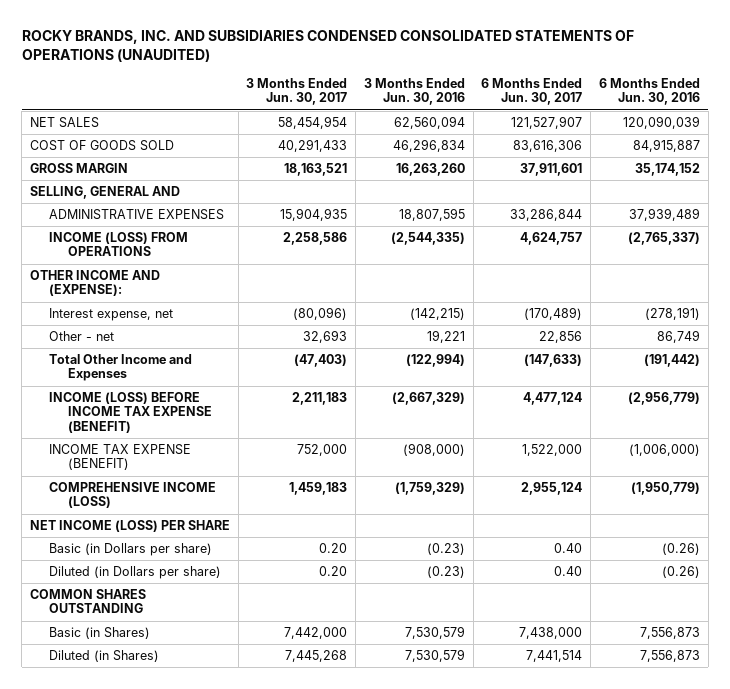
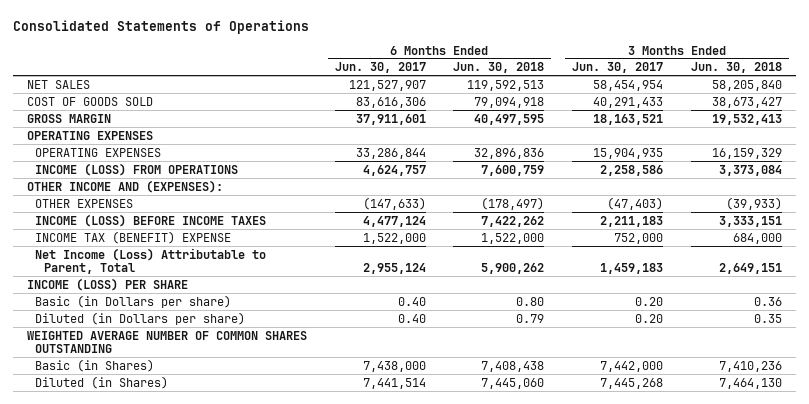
- ROCKY BRANDS, INC. AND SUBSIDIARIES CONDENSED CONSOLIDATED STATEMENTS OF OPERATIONS (UNAUDITED)
+ Consolidated Statements of Operations
- | 3 Months Ended Jun. 30, 2017 | 3 Months Ended Jun. 30, 2016 | 6 Months Ended Jun. 30, 2017 | 6 Months Ended Jun. 30, 2016
+ | 6 Months Ended Jun. 30, 2017 | 6 Months Ended Jun. 30, 2018 | 3 Months Ended Jun. 30, 2017 | 3 Months Ended Jun. 30, 2018
- SELLING, GENERAL AND
- ADMINISTRATIVE EXPENSES | 15,904,935 | 18,807,595 | 33,286,844 | 37,939,489
+ OPERATING EXPENSES
+ OPERATING EXPENSES | 33,286,844 | 32,896,836 | 15,904,935 | 16,159,329
- OTHER INCOME AND (EXPENSE):
- Interest expense, net | (80,096) | (142,215) | (170,489) | (278,191)
- Other - net | 32,693 | 19,221 | 22,856 | 86,749
- Total Other Income and Expenses | (47,403) | (122,994) | (147,633) | (191,442)
- INCOME (LOSS) BEFORE INCOME TAX EXPENSE (BENEFIT) | 2,211,183 | (2,667,329) | 4,477,124 | (2,956,779)
- INCOME TAX EXPENSE (BENEFIT) | 752,000 | (908,000) | 1,522,000 | (1,006,000)
- COMPREHENSIVE INCOME (LOSS) | 1,459,183 | (1,759,329) | 2,955,124 | (1,950,779)
- NET INCOME (LOSS) PER SHARE
+ OTHER INCOME AND (EXPENSES):
+ OTHER EXPENSES | (147,633) | (178,497) | (47,403) | (39,933)
+ INCOME (LOSS) BEFORE INCOME TAXES | 4,477,124 | 7,422,262 | 2,211,183 | 3,333,151
+ INCOME TAX (BENEFIT) EXPENSE | 1,522,000 | 1,522,000 | 752,000 | 684,000
+ Net Income (Loss) Attributable to Parent, Total | 2,955,124 | 5,900,262 | 1,459,183 | 2,649,151
+ INCOME (LOSS) PER SHARE
- COMMON SHARES OUTSTANDING
+ WEIGHTED AVERAGE NUMBER OF COMMON SHARES OUTSTANDING

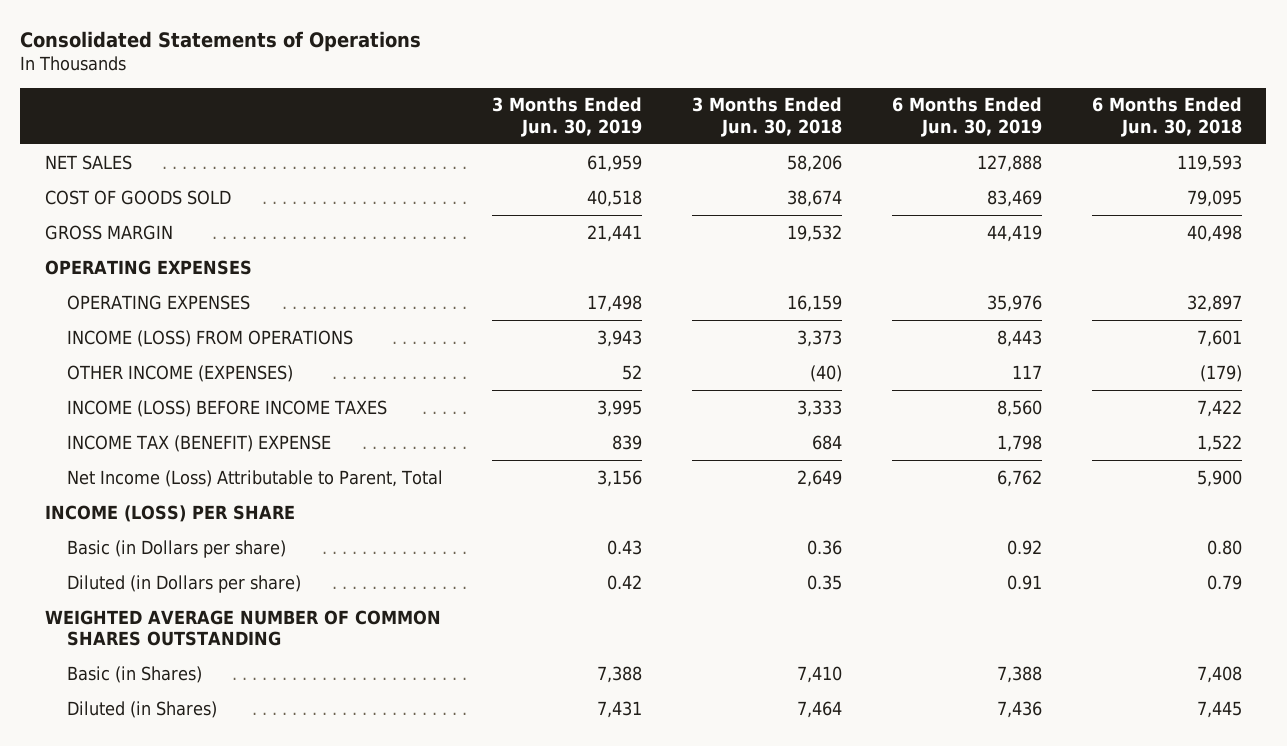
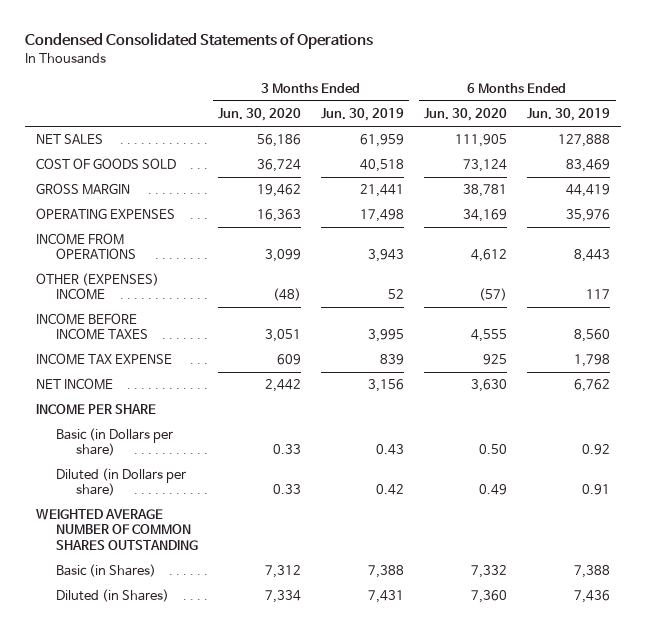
- Consolidated Statements of Operations
+ Condensed Consolidated Statements of Operations
- | 3 Months Ended Jun. 30, 2019 | 3 Months Ended Jun. 30, 2018 | 6 Months Ended Jun. 30, 2019 | 6 Months Ended Jun. 30, 2018
+ | 3 Months Ended Jun. 30, 2020 | 3 Months Ended Jun. 30, 2019 | 6 Months Ended Jun. 30, 2020 | 6 Months Ended Jun. 30, 2019
- OPERATING EXPENSES
- INCOME (LOSS) FROM OPERATIONS | 3,943 | 3,373 | 8,443 | 7,601
- OTHER INCOME (EXPENSES) | 52 | (40) | 117 | (179)
- INCOME (LOSS) BEFORE INCOME TAXES | 3,995 | 3,333 | 8,560 | 7,422
- INCOME TAX (BENEFIT) EXPENSE | 839 | 684 | 1,798 | 1,522
- Net Income (Loss) Attributable to Parent, Total | 3,156 | 2,649 | 6,762 | 5,900
- INCOME (LOSS) PER SHARE
+ INCOME FROM OPERATIONS | 3,099 | 3,943 | 4,612 | 8,443
+ OTHER (EXPENSES) INCOME | (48) | 52 | (57) | 117
+ INCOME BEFORE INCOME TAXES | 3,051 | 3,995 | 4,555 | 8,560
+ INCOME TAX EXPENSE | 609 | 839 | 925 | 1,798
+ NET INCOME | 2,442 | 3,156 | 3,630 | 6,762
+ INCOME PER SHARE

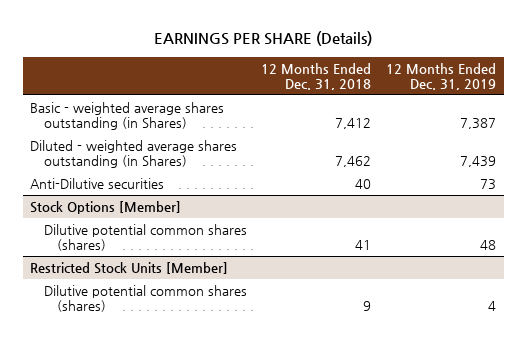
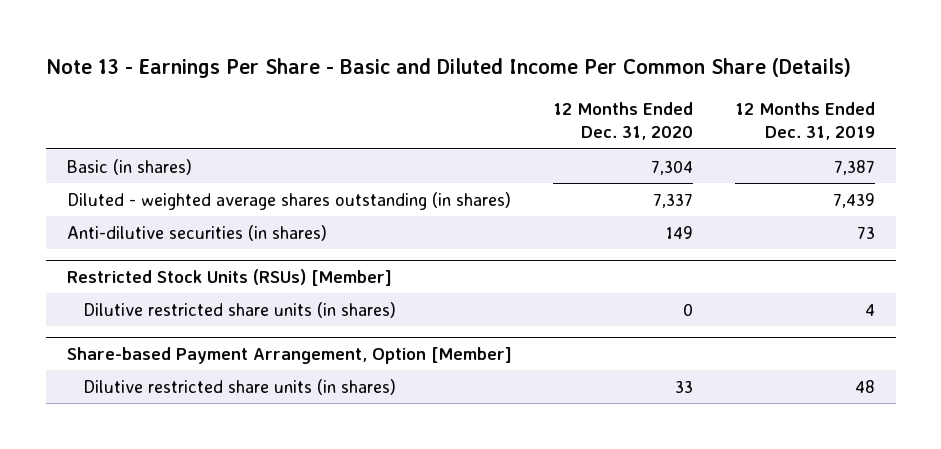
- EARNINGS PER SHARE (Details)
+ Note 13 - Earnings Per Share - Basic and Diluted Income Per Common Share (Details)
- | 12 Months Ended Dec. 31, 2018 | 12 Months Ended Dec. 31, 2019
+ | 12 Months Ended Dec. 31, 2020 | 12 Months Ended Dec. 31, 2019
- Basic - weighted average shares outstanding (in Shares) | 7,412 | 7,387
- Diluted - weighted average shares outstanding (in Shares) | 7,462 | 7,439
- Anti-Dilutive securities | 40 | 73
- Stock Options [Member]
- Dilutive potential common shares (shares) | 41 | 48
- Restricted Stock Units [Member]
- Dilutive potential common shares (shares) | 9 | 4
+ Basic (in shares) | 7,304 | 7,387
+ Diluted - weighted average shares outstanding (in shares) | 7,337 | 7,439
+ Anti-dilutive securities (in shares) | 149 | 73
+ Restricted Stock Units (RSUs) [Member]
+ Dilutive restricted share units (in shares) | 0 | 4
+ Share-based Payment Arrangement, Option [Member]
+ Dilutive restricted share units (in shares) | 33 | 48

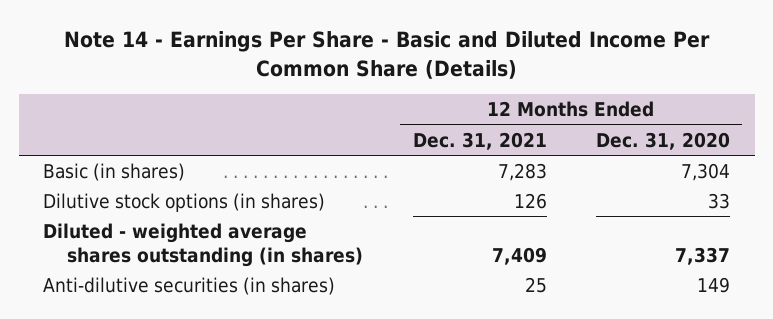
- Note 13 - Earnings Per Share - Basic and Diluted Income Per Common Share (Details)
+ Note 14 - Earnings Per Share - Basic and Diluted Income Per Common Share (Details)
- | 12 Months Ended Dec. 31, 2020 | 12 Months Ended Dec. 31, 2019
+ | 12 Months Ended Dec. 31, 2021 | 12 Months Ended Dec. 31, 2020
+ Dilutive stock options (in shares) | 126 | 33
- Restricted Stock Units (RSUs) [Member]
- Dilutive restricted share units (in shares) | 0 | 4
- Share-based Payment Arrangement, Option [Member]
- Dilutive restricted share units (in shares) | 33 | 48

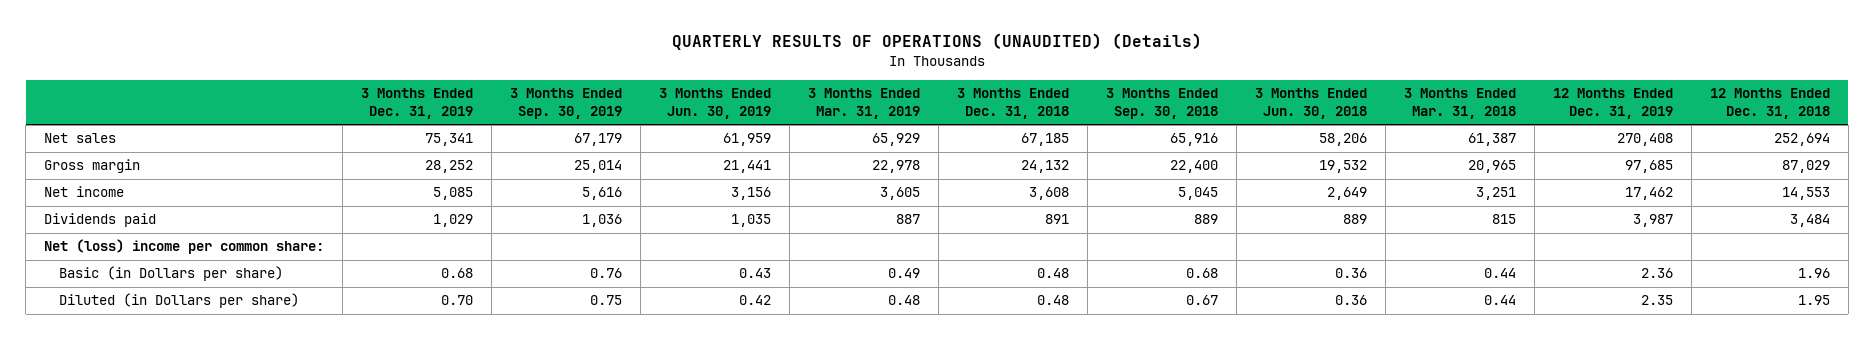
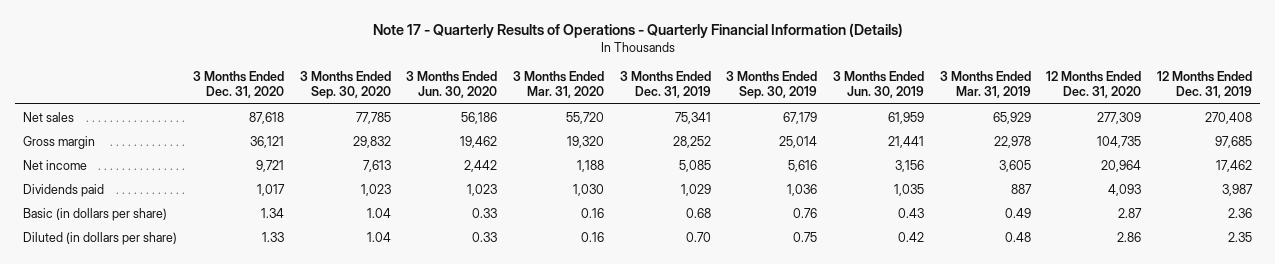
- QUARTERLY RESULTS OF OPERATIONS (UNAUDITED) (Details)
+ Note 17 - Quarterly Results of Operations - Quarterly Financial Information (Details)
- | 3 Months Ended Dec. 31, 2019 | 3 Months Ended Sep. 30, 2019 | 3 Months Ended Jun. 30, 2019 | 3 Months Ended Mar. 31, 2019 | 3 Months Ended Dec. 31, 2018 | 3 Months Ended Sep. 30, 2018 | 3 Months Ended Jun. 30, 2018 | 3 Months Ended Mar. 31, 2018 | 12 Months Ended Dec. 31, 2019 | 12 Months Ended Dec. 31, 2018
+ | 3 Months Ended Dec. 31, 2020 | 3 Months Ended Sep. 30, 2020 | 3 Months Ended Jun. 30, 2020 | 3 Months Ended Mar. 31, 2020 | 3 Months Ended Dec. 31, 2019 | 3 Months Ended Sep. 30, 2019 | 3 Months Ended Jun. 30, 2019 | 3 Months Ended Mar. 31, 2019 | 12 Months Ended Dec. 31, 2020 | 12 Months Ended Dec. 31, 2019
- Net (loss) income per common share:
- Basic (in Dollars per share) | 0.68 | 0.76 | 0.43 | 0.49 | 0.48 | 0.68 | 0.36 | 0.44 | 2.36 | 1.96
- Diluted (in Dollars per share) | 0.70 | 0.75 | 0.42 | 0.48 | 0.48 | 0.67 | 0.36 | 0.44 | 2.35 | 1.95
+ Basic (in dollars per share) | 1.34 | 1.04 | 0.33 | 0.16 | 0.68 | 0.76 | 0.43 | 0.49 | 2.87 | 2.36
+ Diluted (in dollars per share) | 1.33 | 1.04 | 0.33 | 0.16 | 0.70 | 0.75 | 0.42 | 0.48 | 2.86 | 2.35

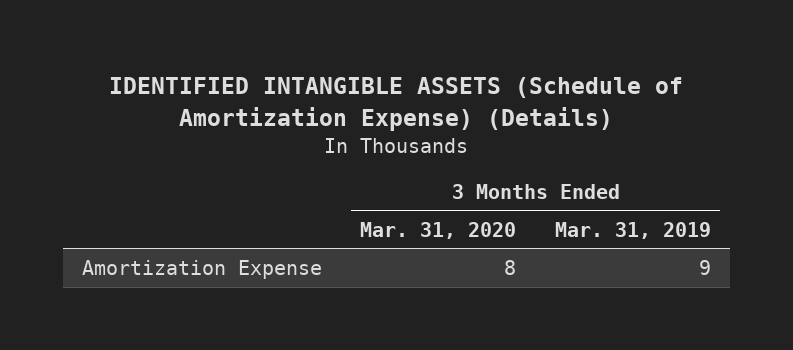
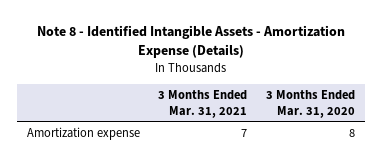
- IDENTIFIED INTANGIBLE ASSETS (Schedule of Amortization Expense) (Details)
+ Note 8 - Identified Intangible Assets - Amortization Expense (Details)
- | 3 Months Ended Mar. 31, 2020 | 3 Months Ended Mar. 31, 2019
+ | 3 Months Ended Mar. 31, 2021 | 3 Months Ended Mar. 31, 2020
- Amortization Expense | 8 | 9
+ Amortization expense | 7 | 8

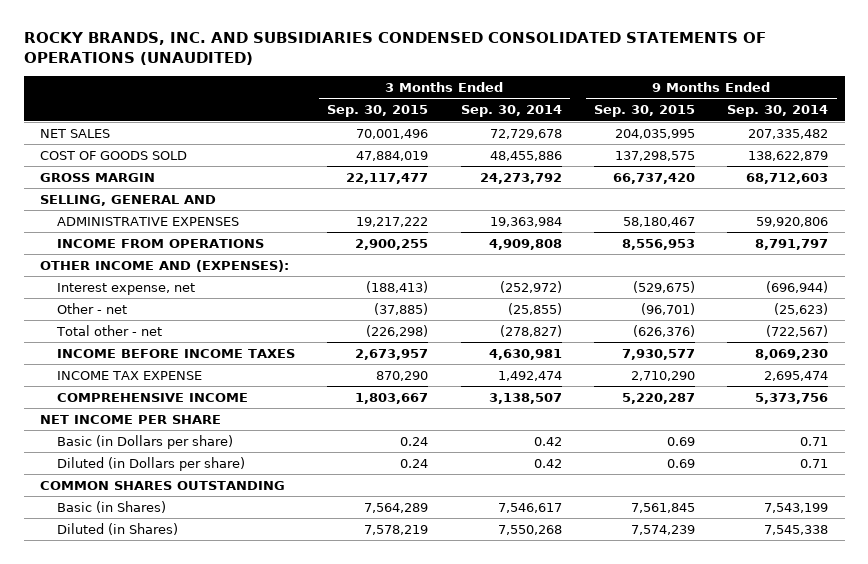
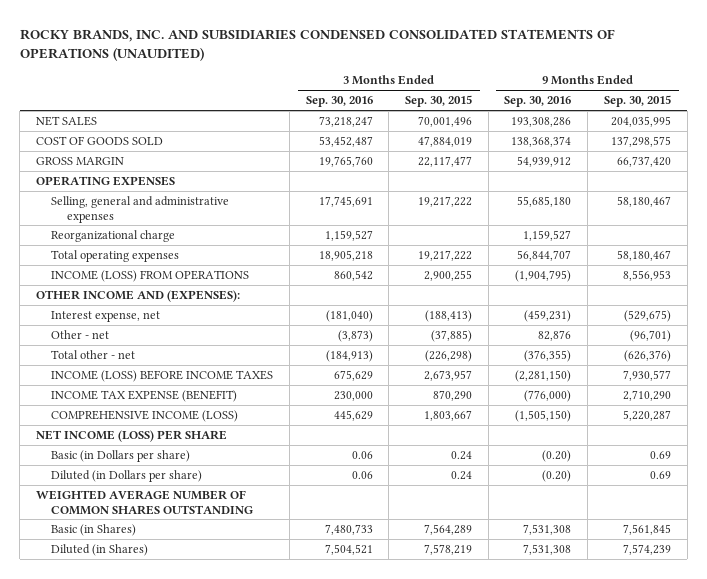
- | 3 Months Ended Sep. 30, 2015 | 3 Months Ended Sep. 30, 2014 | 9 Months Ended Sep. 30, 2015 | 9 Months Ended Sep. 30, 2014
+ | 3 Months Ended Sep. 30, 2016 | 3 Months Ended Sep. 30, 2015 | 9 Months Ended Sep. 30, 2016 | 9 Months Ended Sep. 30, 2015
- SELLING, GENERAL AND
- ADMINISTRATIVE EXPENSES | 19,217,222 | 19,363,984 | 58,180,467 | 59,920,806
- INCOME FROM OPERATIONS | 2,900,255 | 4,909,808 | 8,556,953 | 8,791,797
+ OPERATING EXPENSES
+ Selling, general and administrative expenses | 17,745,691 | 19,217,222 | 55,685,180 | 58,180,467
+ Reorganizational charge | 1,159,527 | | 1,159,527 |
+ Total operating expenses | 18,905,218 | 19,217,222 | 56,844,707 | 58,180,467
+ INCOME (LOSS) FROM OPERATIONS | 860,542 | 2,900,255 | (1,904,795) | 8,556,953
- INCOME BEFORE INCOME TAXES | 2,673,957 | 4,630,981 | 7,930,577 | 8,069,230
- INCOME TAX EXPENSE | 870,290 | 1,492,474 | 2,710,290 | 2,695,474
- COMPREHENSIVE INCOME | 1,803,667 | 3,138,507 | 5,220,287 | 5,373,756
- NET INCOME PER SHARE
+ INCOME (LOSS) BEFORE INCOME TAXES | 675,629 | 2,673,957 | (2,281,150) | 7,930,577
+ INCOME TAX EXPENSE (BENEFIT) | 230,000 | 870,290 | (776,000) | 2,710,290
+ COMPREHENSIVE INCOME (LOSS) | 445,629 | 1,803,667 | (1,505,150) | 5,220,287
+ NET INCOME (LOSS) PER SHARE
- COMMON SHARES OUTSTANDING
+ WEIGHTED AVERAGE NUMBER OF COMMON SHARES OUTSTANDING

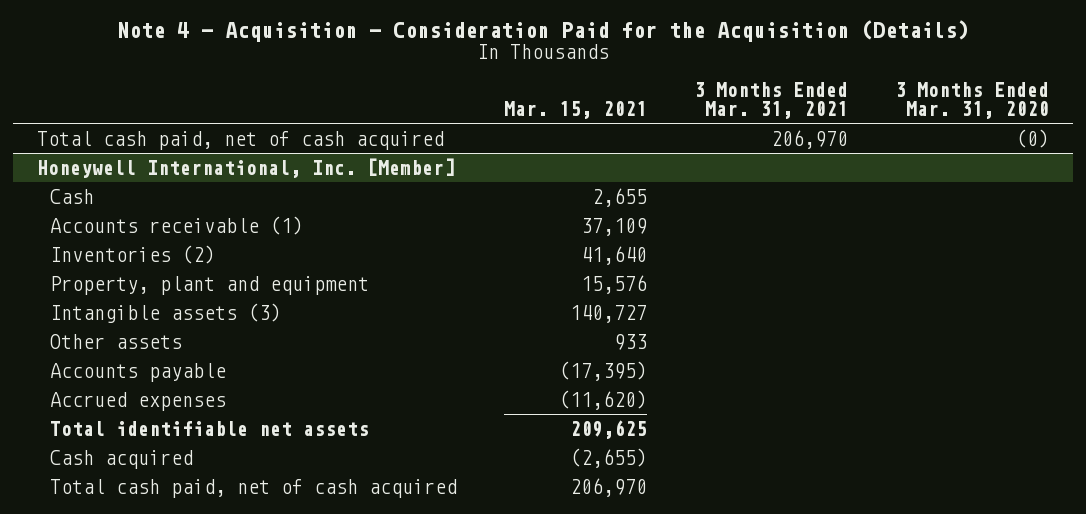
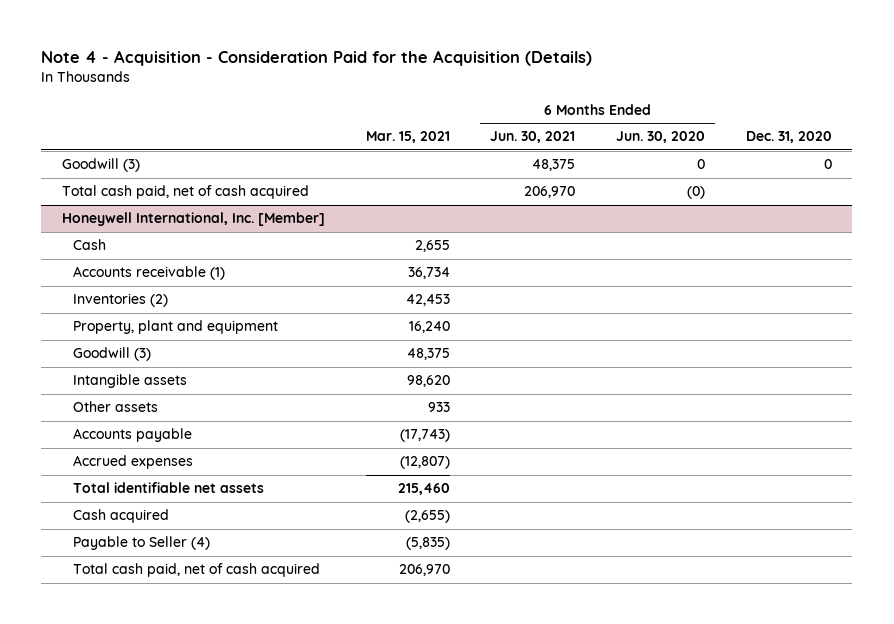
- | Mar. 15, 2021 | 3 Months Ended Mar. 31, 2021 | 3 Months Ended Mar. 31, 2020
+ | Mar. 15, 2021 | 6 Months Ended Jun. 30, 2021 | 6 Months Ended Jun. 30, 2020 | Dec. 31, 2020
+ Goodwill (3) | | 48,375 | 0 | 0
@ Honeywell International, Inc. [Member]
- Accounts receivable (1) | 37,109 | |
- Inventories (2) | 41,640 | |
- Property, plant and equipment | 15,576 | |
- Intangible assets (3) | 140,727 | |
+ Accounts receivable (1) | 36,734 | | |
+ Inventories (2) | 42,453 | | |
+ Property, plant and equipment | 16,240 | | |
+ Goodwill (3) | 48,375 | | |
+ Intangible assets | 98,620 | | |
- Accounts payable | (17,395) | |
- Accrued expenses | (11,620) | |
- Total identifiable net assets | 209,625 | |
+ Accounts payable | (17,743) | | |
+ Accrued expenses | (12,807) | | |
+ Total identifiable net assets | 215,460 | | |
+ Payable to Seller (4) | (5,835) | | |

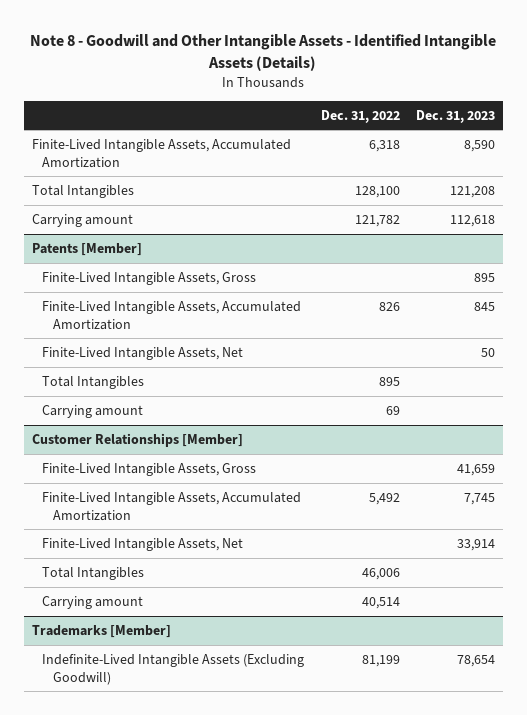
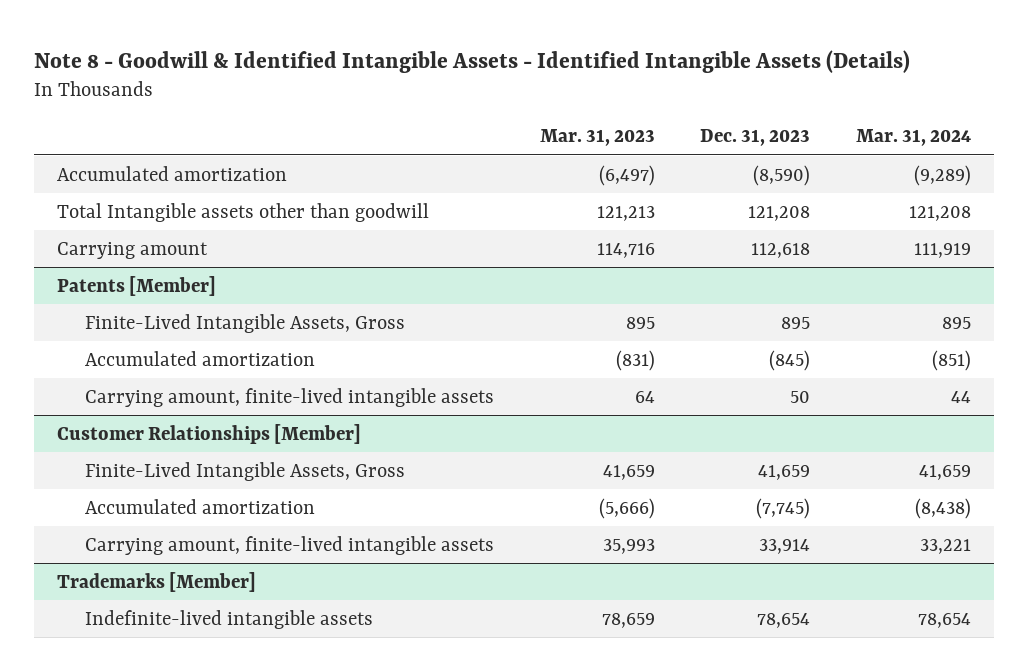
- Note 8 - Goodwill and Other Intangible Assets - Identified Intangible Assets (Details)
+ Note 8 - Goodwill & Identified Intangible Assets - Identified Intangible Assets (Details)
- | Dec. 31, 2022 | Dec. 31, 2023
+ | Mar. 31, 2023 | Dec. 31, 2023 | Mar. 31, 2024
- Finite-Lived Intangible Assets, Accumulated Amortization | 6,318 | 8,590
- Total Intangibles | 128,100 | 121,208
+ Accumulated amortization | (6,497) | (8,590) | (9,289)
+ Total Intangible assets other than goodwill | 121,213 | 121,208 | 121,208
@ Patents [Member]
- Finite-Lived Intangible Assets, Accumulated Amortization | 826 | 845
- Finite-Lived Intangible Assets, Net | | 50
- Total Intangibles | 895 |
- Carrying amount | 69 |
+ Accumulated amortization | (831) | (845) | (851)
+ Carrying amount, finite-lived intangible assets | 64 | 50 | 44
@ Customer Relationships [Member]
- Finite-Lived Intangible Assets, Accumulated Amortization | 5,492 | 7,745
- Finite-Lived Intangible Assets, Net | | 33,914
- Total Intangibles | 46,006 |
- Carrying amount | 40,514 |
+ Accumulated amortization | (5,666) | (7,745) | (8,438)
+ Carrying amount, finite-lived intangible assets | 35,993 | 33,914 | 33,221
@ Trademarks [Member]
- Indefinite-Lived Intangible Assets (Excluding Goodwill) | 81,199 | 78,654
+ Indefinite-lived intangible assets | 78,659 | 78,654 | 78,654

